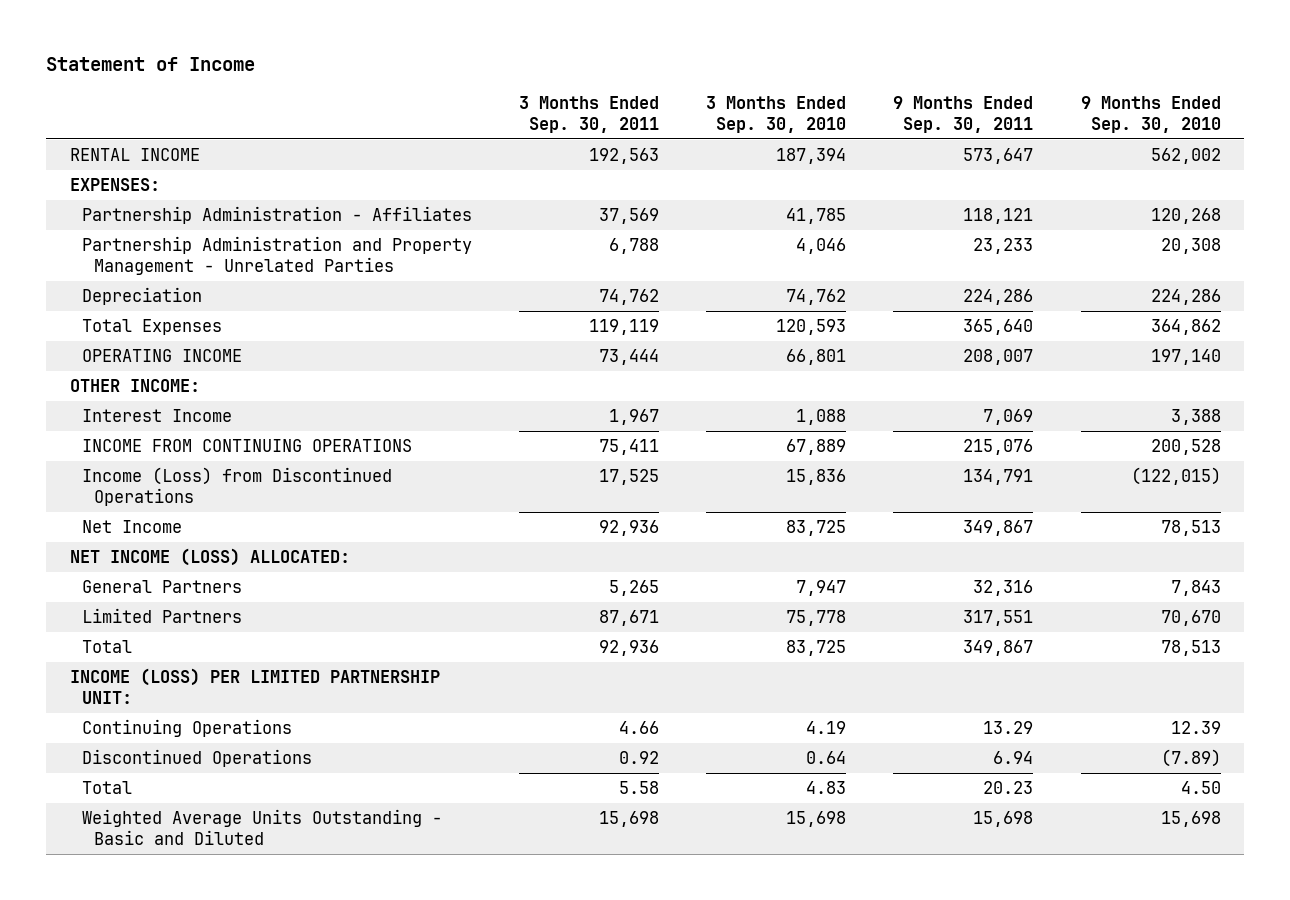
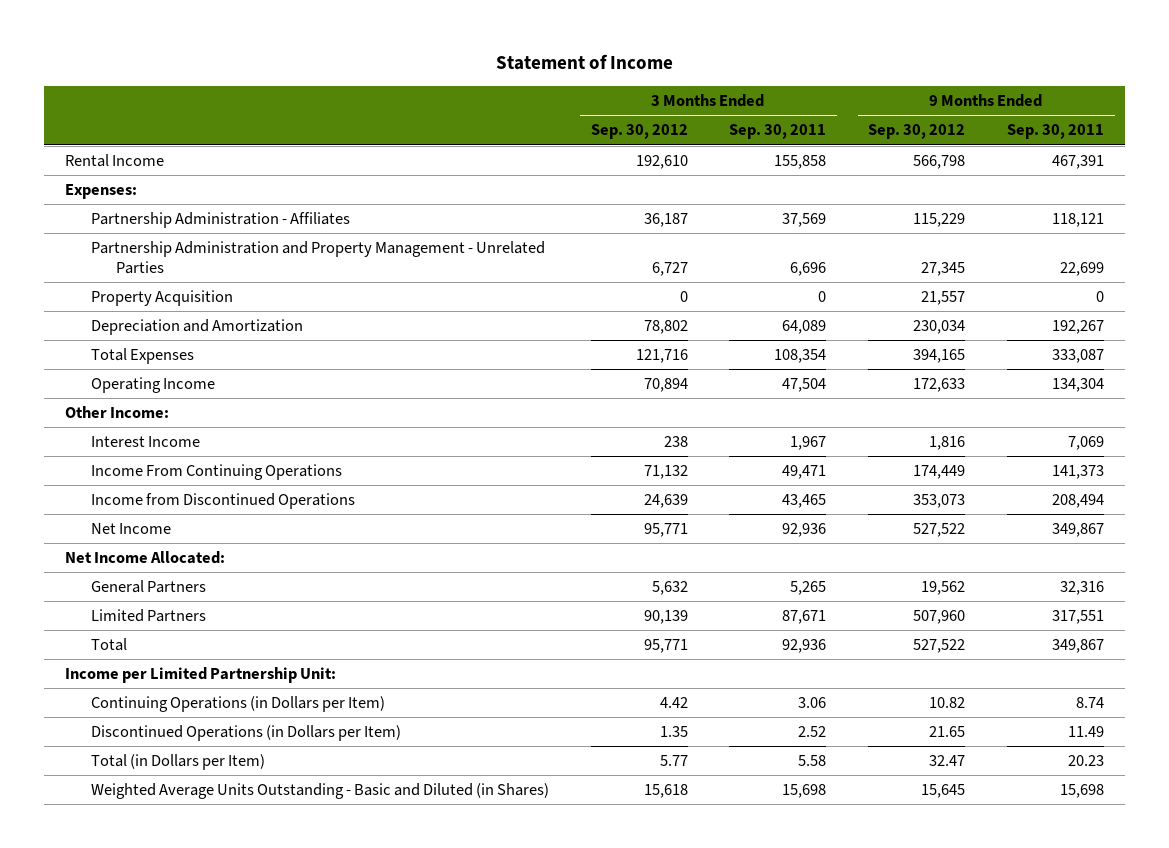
- | 3 Months Ended Sep. 30, 2011 | 3 Months Ended Sep. 30, 2010 | 9 Months Ended Sep. 30, 2011 | 9 Months Ended Sep. 30, 2010
+ | 3 Months Ended Sep. 30, 2012 | 3 Months Ended Sep. 30, 2011 | 9 Months Ended Sep. 30, 2012 | 9 Months Ended Sep. 30, 2011
- RENTAL INCOME | 192,563 | 187,394 | 573,647 | 562,002
- EXPENSES:
+ Rental Income | 192,610 | 155,858 | 566,798 | 467,391
+ Expenses:
- Partnership Administration and Property Management - Unrelated Parties | 6,788 | 4,046 | 23,233 | 20,308
- Depreciation | 74,762 | 74,762 | 224,286 | 224,286
- Total Expenses | 119,119 | 120,593 | 365,640 | 364,862
- OPERATING INCOME | 73,444 | 66,801 | 208,007 | 197,140
- OTHER INCOME:
+ Partnership Administration and Property Management - Unrelated Parties | 6,727 | 6,696 | 27,345 | 22,699
+ Property Acquisition | 0 | 0 | 21,557 | 0
+ Depreciation and Amortization | 78,802 | 64,089 | 230,034 | 192,267
+ Total Expenses | 121,716 | 108,354 | 394,165 | 333,087
+ Operating Income | 70,894 | 47,504 | 172,633 | 134,304
+ Other Income:
- INCOME FROM CONTINUING OPERATIONS | 75,411 | 67,889 | 215,076 | 200,528
- Income (Loss) from Discontinued Operations | 17,525 | 15,836 | 134,791 | (122,015)
+ Income From Continuing Operations | 71,132 | 49,471 | 174,449 | 141,373
+ Income from Discontinued Operations | 24,639 | 43,465 | 353,073 | 208,494
- NET INCOME (LOSS) ALLOCATED:
+ Net Income Allocated:
- INCOME (LOSS) PER LIMITED PARTNERSHIP UNIT:
- Continuing Operations | 4.66 | 4.19 | 13.29 | 12.39
- Discontinued Operations | 0.92 | 0.64 | 6.94 | (7.89)
- Total | 5.58 | 4.83 | 20.23 | 4.50
- Weighted Average Units Outstanding - Basic and Diluted | 15,698 | 15,698 | 15,698 | 15,698
+ Income per Limited Partnership Unit:
+ Continuing Operations (in Dollars per Item) | 4.42 | 3.06 | 10.82 | 8.74
+ Discontinued Operations (in Dollars per Item) | 1.35 | 2.52 | 21.65 | 11.49
+ Total (in Dollars per Item) | 5.77 | 5.58 | 32.47 | 20.23
+ Weighted Average Units Outstanding - Basic and Diluted (in Shares) | 15,618 | 15,698 | 15,645 | 15,698

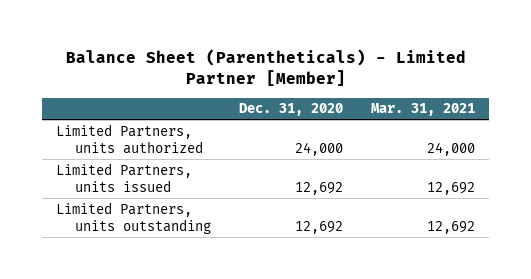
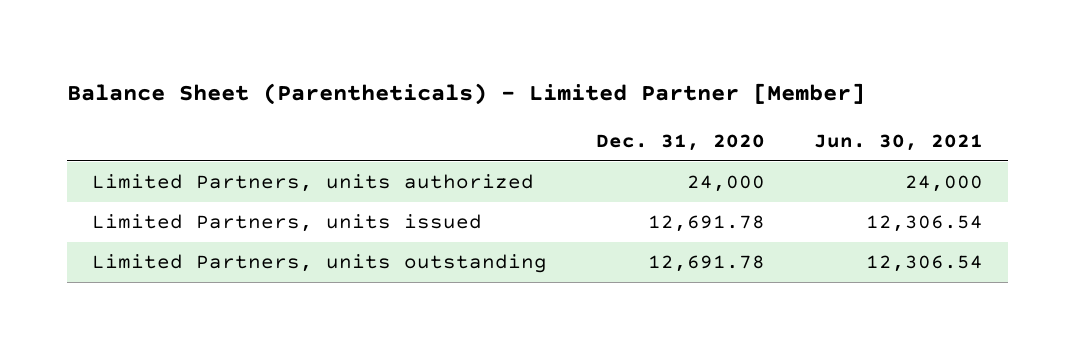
- | Dec. 31, 2020 | Mar. 31, 2021
+ | Dec. 31, 2020 | Jun. 30, 2021
- Limited Partners, units issued | 12,692 | 12,692
- Limited Partners, units outstanding | 12,692 | 12,692
+ Limited Partners, units issued | 12,691.78 | 12,306.54
+ Limited Partners, units outstanding | 12,691.78 | 12,306.54

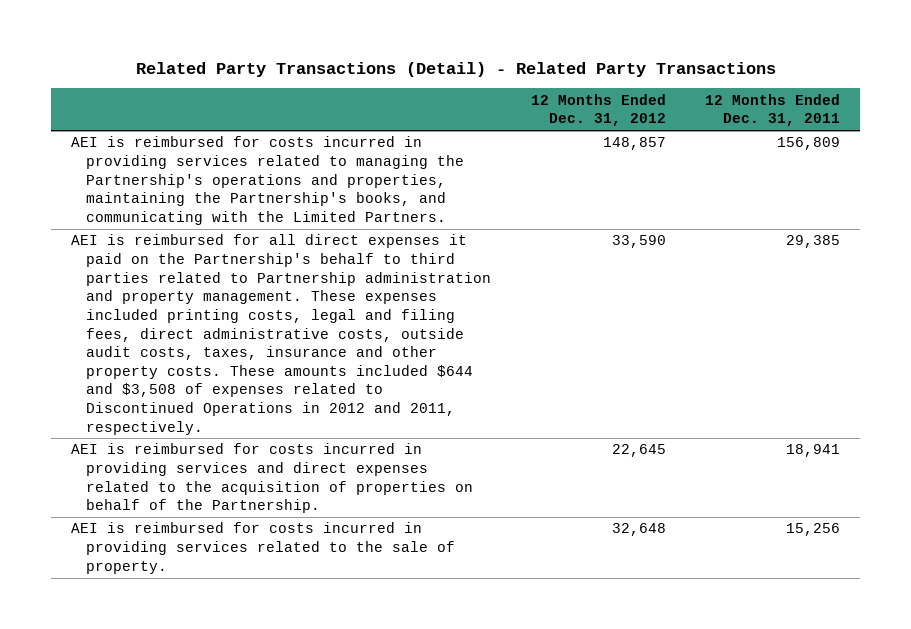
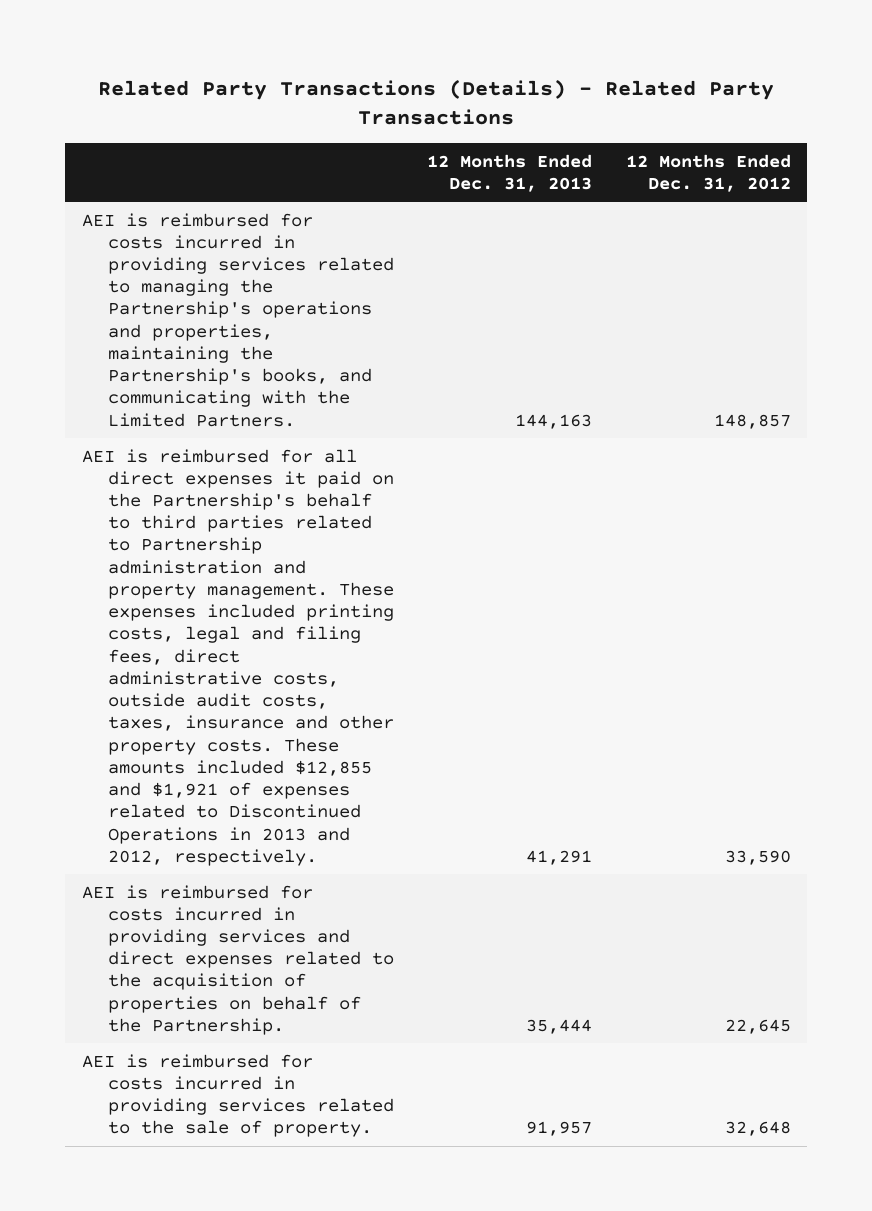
- Related Party Transactions (Detail) - Related Party Transactions
+ Related Party Transactions (Details) - Related Party Transactions
- | 12 Months Ended Dec. 31, 2012 | 12 Months Ended Dec. 31, 2011
+ | 12 Months Ended Dec. 31, 2013 | 12 Months Ended Dec. 31, 2012
- AEI is reimbursed for all direct expenses it paid on the Partnership's behalf to third parties related to Partnership administration and property management. These expenses included printing costs, legal and filing fees, direct administrative costs, outside audit costs, taxes, insurance and other property costs. These amounts included $644 and $3,508 of expenses related to Discontinued Operations in 2012 and 2011, respectively. | 33,590 | 29,385
+ AEI is reimbursed for all direct expenses it paid on the Partnership's behalf to third parties related to Partnership administration and property management. These expenses included printing costs, legal and filing fees, direct administrative costs, outside audit costs, taxes, insurance and other property costs. These amounts included $12,855 and $1,921 of expenses related to Discontinued Operations in 2013 and 2012, respectively. | 41,291 | 33,590

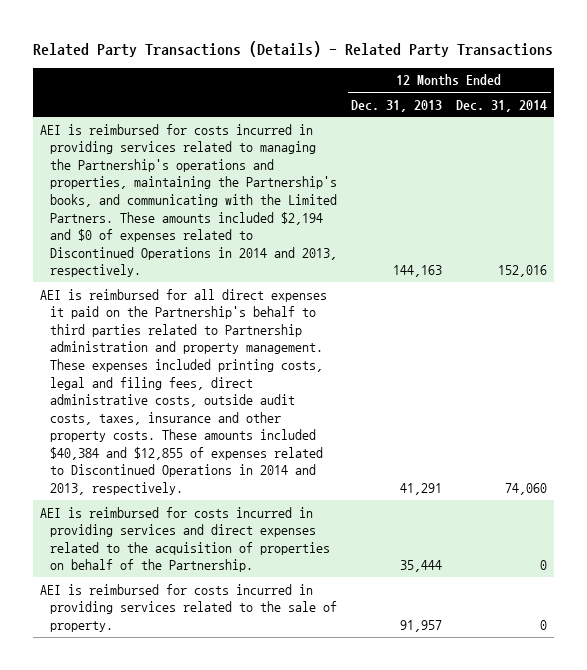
- | 12 Months Ended Dec. 31, 2013 | 12 Months Ended Dec. 31, 2012
+ | 12 Months Ended Dec. 31, 2013 | 12 Months Ended Dec. 31, 2014
- AEI is reimbursed for costs incurred in providing services related to managing the Partnership's operations and properties, maintaining the Partnership's books, and communicating with the Limited Partners. | 144,163 | 148,857
- AEI is reimbursed for all direct expenses it paid on the Partnership's behalf to third parties related to Partnership administration and property management. These expenses included printing costs, legal and filing fees, direct administrative costs, outside audit costs, taxes, insurance and other property costs. These amounts included $12,855 and $1,921 of expenses related to Discontinued Operations in 2013 and 2012, respectively. | 41,291 | 33,590
+ AEI is reimbursed for costs incurred in providing services related to managing the Partnership's operations and properties, maintaining the Partnership's books, and communicating with the Limited Partners. These amounts included $2,194 and $0 of expenses related to Discontinued Operations in 2014 and 2013, respectively. | 144,163 | 152,016
+ AEI is reimbursed for all direct expenses it paid on the Partnership's behalf to third parties related to Partnership administration and property management. These expenses included printing costs, legal and filing fees, direct administrative costs, outside audit costs, taxes, insurance and other property costs. These amounts included $40,384 and $12,855 of expenses related to Discontinued Operations in 2014 and 2013, respectively. | 41,291 | 74,060

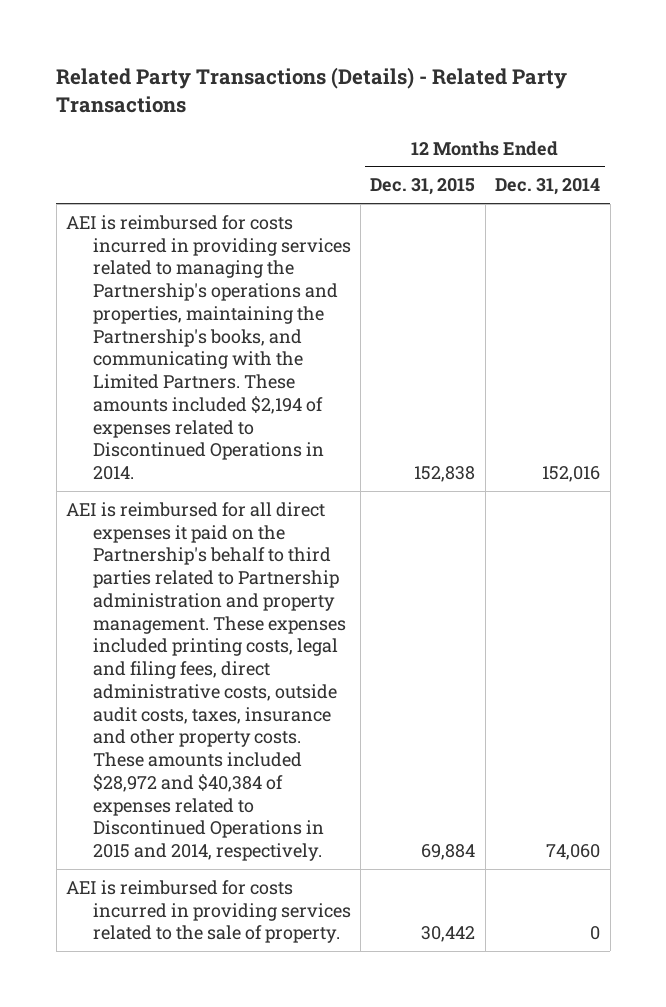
- | 12 Months Ended Dec. 31, 2013 | 12 Months Ended Dec. 31, 2014
+ | 12 Months Ended Dec. 31, 2015 | 12 Months Ended Dec. 31, 2014
- AEI is reimbursed for costs incurred in providing services related to managing the Partnership's operations and properties, maintaining the Partnership's books, and communicating with the Limited Partners. These amounts included $2,194 and $0 of expenses related to Discontinued Operations in 2014 and 2013, respectively. | 144,163 | 152,016
- AEI is reimbursed for all direct expenses it paid on the Partnership's behalf to third parties related to Partnership administration and property management. These expenses included printing costs, legal and filing fees, direct administrative costs, outside audit costs, taxes, insurance and other property costs. These amounts included $40,384 and $12,855 of expenses related to Discontinued Operations in 2014 and 2013, respectively. | 41,291 | 74,060
- AEI is reimbursed for costs incurred in providing services and direct expenses related to the acquisition of properties on behalf of the Partnership. | 35,444 | 0
+ AEI is reimbursed for costs incurred in providing services related to managing the Partnership's operations and properties, maintaining the Partnership's books, and communicating with the Limited Partners. These amounts included $2,194 of expenses related to Discontinued Operations in 2014. | 152,838 | 152,016
+ AEI is reimbursed for all direct expenses it paid on the Partnership's behalf to third parties related to Partnership administration and property management. These expenses included printing costs, legal and filing fees, direct administrative costs, outside audit costs, taxes, insurance and other property costs. These amounts included $28,972 and $40,384 of expenses related to Discontinued Operations in 2015 and 2014, respectively. | 69,884 | 74,060

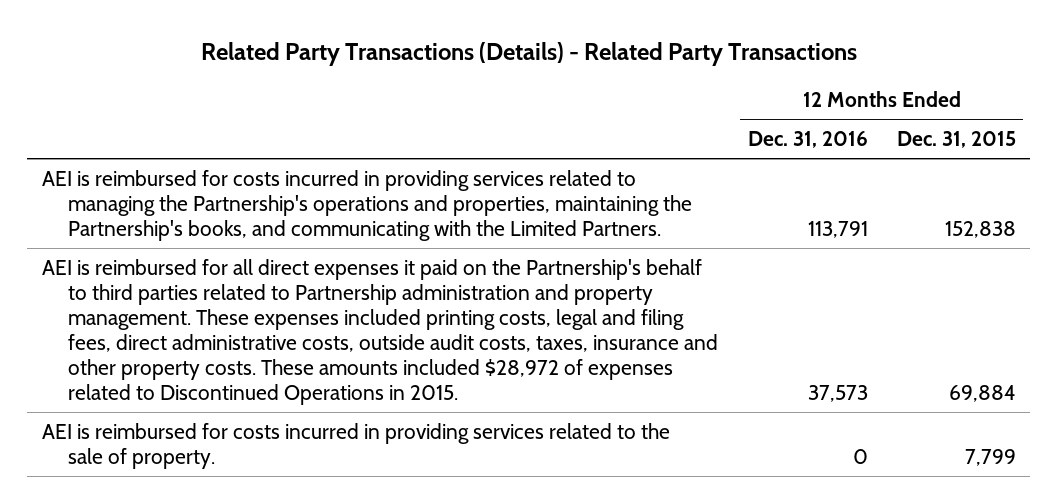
- | 12 Months Ended Dec. 31, 2015 | 12 Months Ended Dec. 31, 2014
+ | 12 Months Ended Dec. 31, 2016 | 12 Months Ended Dec. 31, 2015
- AEI is reimbursed for costs incurred in providing services related to managing the Partnership's operations and properties, maintaining the Partnership's books, and communicating with the Limited Partners. These amounts included $2,194 of expenses related to Discontinued Operations in 2014. | 152,838 | 152,016
- AEI is reimbursed for all direct expenses it paid on the Partnership's behalf to third parties related to Partnership administration and property management. These expenses included printing costs, legal and filing fees, direct administrative costs, outside audit costs, taxes, insurance and other property costs. These amounts included $28,972 and $40,384 of expenses related to Discontinued Operations in 2015 and 2014, respectively. | 69,884 | 74,060
- AEI is reimbursed for costs incurred in providing services related to the sale of property. | 30,442 | 0
+ AEI is reimbursed for costs incurred in providing services related to managing the Partnership's operations and properties, maintaining the Partnership's books, and communicating with the Limited Partners. | 113,791 | 152,838
+ AEI is reimbursed for all direct expenses it paid on the Partnership's behalf to third parties related to Partnership administration and property management. These expenses included printing costs, legal and filing fees, direct administrative costs, outside audit costs, taxes, insurance and other property costs. These amounts included $28,972 of expenses related to Discontinued Operations in 2015. | 37,573 | 69,884
+ AEI is reimbursed for costs incurred in providing services related to the sale of property. | 0 | 7,799

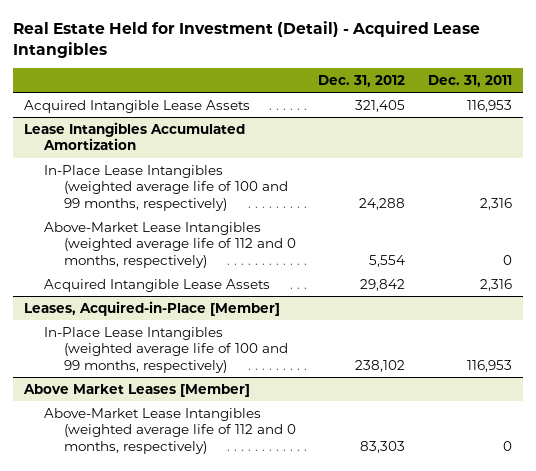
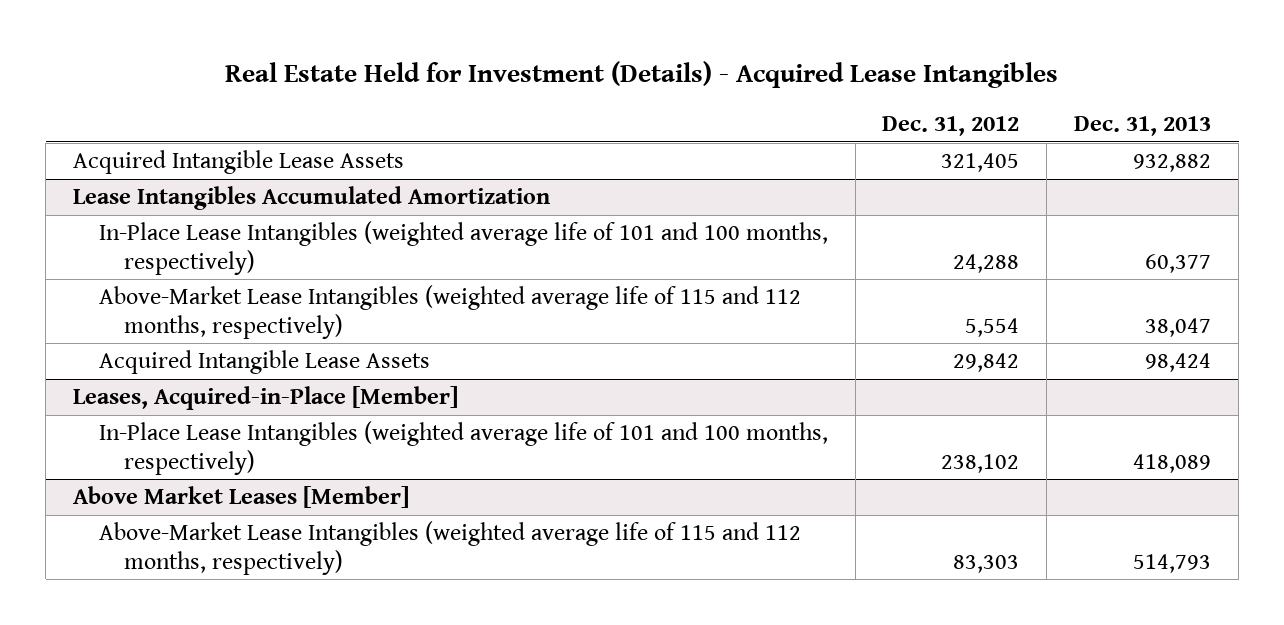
- Real Estate Held for Investment (Detail) - Acquired Lease Intangibles
+ Real Estate Held for Investment (Details) - Acquired Lease Intangibles
- | Dec. 31, 2012 | Dec. 31, 2011
+ | Dec. 31, 2012 | Dec. 31, 2013
@ Lease Intangibles Accumulated Amortization
- In-Place Lease Intangibles (weighted average life of 100 and 99 months, respectively) | 24,288 | 2,316
- Above-Market Lease Intangibles (weighted average life of 112 and 0 months, respectively) | 5,554 | 0
+ In-Place Lease Intangibles (weighted average life of 101 and 100 months, respectively) | 24,288 | 60,377
+ Above-Market Lease Intangibles (weighted average life of 115 and 112 months, respectively) | 5,554 | 38,047
@ Leases, Acquired-in-Place [Member]
- In-Place Lease Intangibles (weighted average life of 100 and 99 months, respectively) | 238,102 | 116,953
+ In-Place Lease Intangibles (weighted average life of 101 and 100 months, respectively) | 238,102 | 418,089
@ Above Market Leases [Member]
- Above-Market Lease Intangibles (weighted average life of 112 and 0 months, respectively) | 83,303 | 0
+ Above-Market Lease Intangibles (weighted average life of 115 and 112 months, respectively) | 83,303 | 514,793

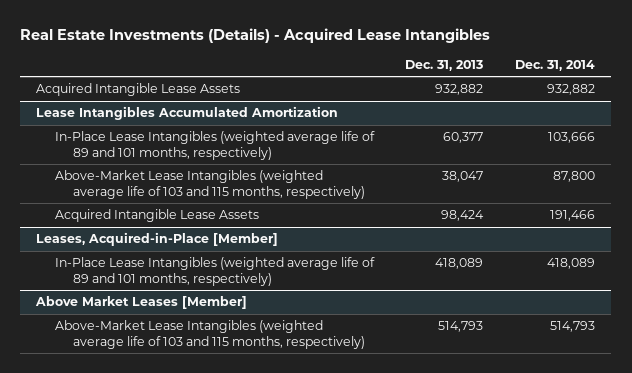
- Real Estate Held for Investment (Details) - Acquired Lease Intangibles
+ Real Estate Investments (Details) - Acquired Lease Intangibles
- | Dec. 31, 2012 | Dec. 31, 2013
+ | Dec. 31, 2013 | Dec. 31, 2014
@ Lease Intangibles Accumulated Amortization
- In-Place Lease Intangibles (weighted average life of 101 and 100 months, respectively) | 24,288 | 60,377
- Above-Market Lease Intangibles (weighted average life of 115 and 112 months, respectively) | 5,554 | 38,047
+ In-Place Lease Intangibles (weighted average life of 89 and 101 months, respectively) | 60,377 | 103,666
+ Above-Market Lease Intangibles (weighted average life of 103 and 115 months, respectively) | 38,047 | 87,800
@ Leases, Acquired-in-Place [Member]
- In-Place Lease Intangibles (weighted average life of 101 and 100 months, respectively) | 238,102 | 418,089
+ In-Place Lease Intangibles (weighted average life of 89 and 101 months, respectively) | 418,089 | 418,089
@ Above Market Leases [Member]
- Above-Market Lease Intangibles (weighted average life of 115 and 112 months, respectively) | 83,303 | 514,793
+ Above-Market Lease Intangibles (weighted average life of 103 and 115 months, respectively) | 514,793 | 514,793

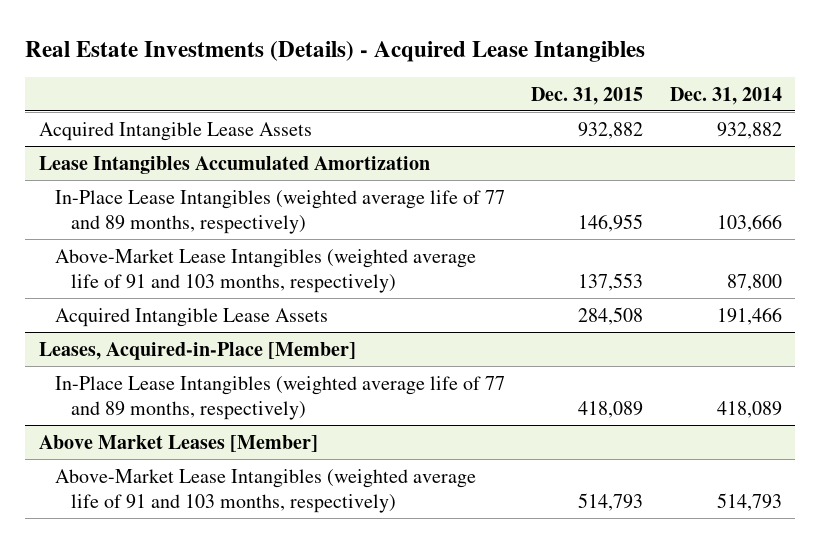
- | Dec. 31, 2013 | Dec. 31, 2014
+ | Dec. 31, 2015 | Dec. 31, 2014
@ Lease Intangibles Accumulated Amortization
- In-Place Lease Intangibles (weighted average life of 89 and 101 months, respectively) | 60,377 | 103,666
- Above-Market Lease Intangibles (weighted average life of 103 and 115 months, respectively) | 38,047 | 87,800
+ In-Place Lease Intangibles (weighted average life of 77 and 89 months, respectively) | 146,955 | 103,666
+ Above-Market Lease Intangibles (weighted average life of 91 and 103 months, respectively) | 137,553 | 87,800
@ Leases, Acquired-in-Place [Member]
- In-Place Lease Intangibles (weighted average life of 89 and 101 months, respectively) | 418,089 | 418,089
+ In-Place Lease Intangibles (weighted average life of 77 and 89 months, respectively) | 418,089 | 418,089
@ Above Market Leases [Member]
- Above-Market Lease Intangibles (weighted average life of 103 and 115 months, respectively) | 514,793 | 514,793
+ Above-Market Lease Intangibles (weighted average life of 91 and 103 months, respectively) | 514,793 | 514,793

